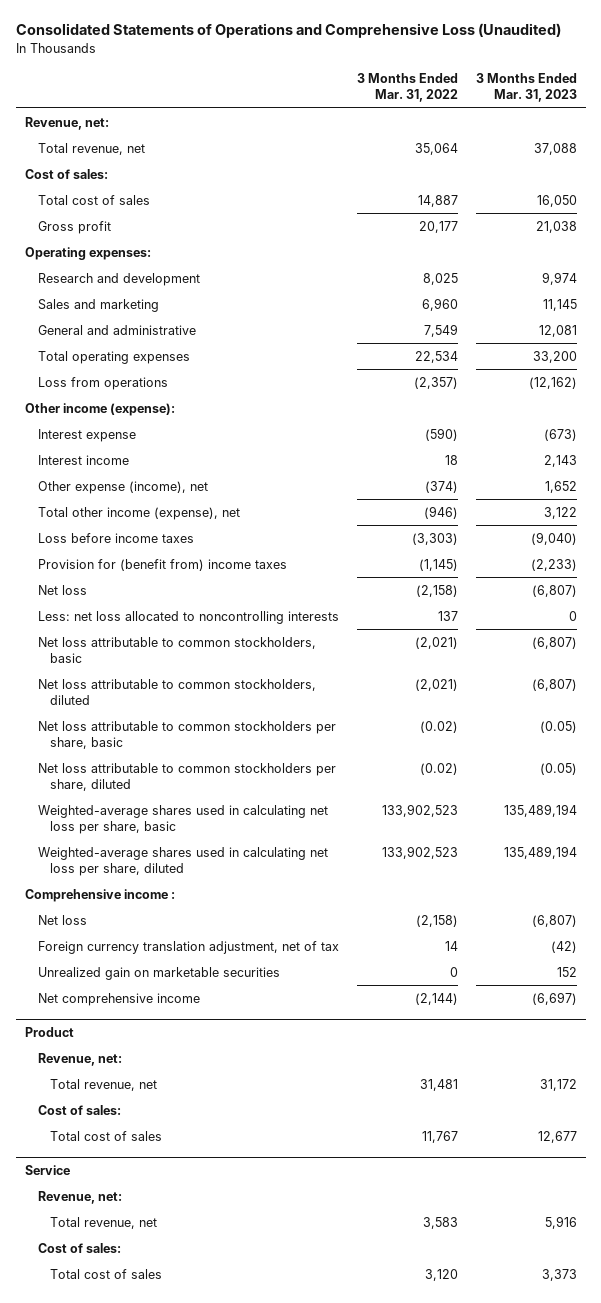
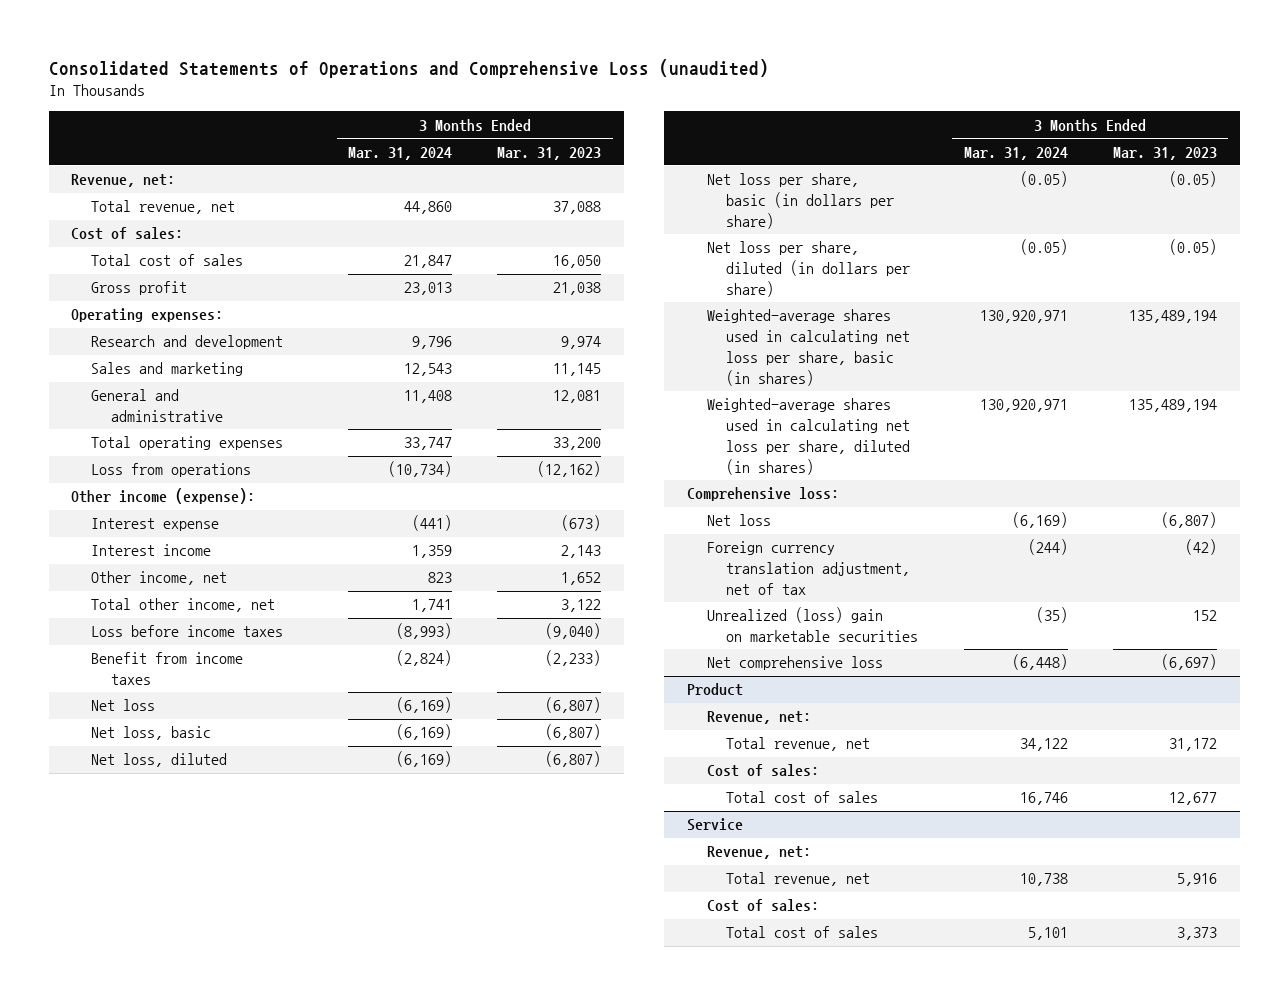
- Consolidated Statements of Operations and Comprehensive Loss (Unaudited)
+ Consolidated Statements of Operations and Comprehensive Loss (unaudited)
- | 3 Months Ended Mar. 31, 2022 | 3 Months Ended Mar. 31, 2023
+ | 3 Months Ended Mar. 31, 2024 | 3 Months Ended Mar. 31, 2023
- Other expense (income), net | (374) | 1,652
- Total other income (expense), net | (946) | 3,122
+ Other income, net | 823 | 1,652
+ Total other income, net | 1,741 | 3,122
- Provision for (benefit from) income taxes | (1,145) | (2,233)
+ Benefit from income taxes | (2,824) | (2,233)
- Less: net loss allocated to noncontrolling interests | 137 | 0
- Net loss attributable to common stockholders, basic | (2,021) | (6,807)
- Net loss attributable to common stockholders, diluted | (2,021) | (6,807)
- Net loss attributable to common stockholders per share, basic | (0.02) | (0.05)
- Net loss attributable to common stockholders per share, diluted | (0.02) | (0.05)
- Weighted-average shares used in calculating net loss per share, basic | 133,902,523 | 135,489,194
- Weighted-average shares used in calculating net loss per share, diluted | 133,902,523 | 135,489,194
- Comprehensive income :
+ Net loss, basic | (6,169) | (6,807)
+ Net loss, diluted | (6,169) | (6,807)
+ Net loss per share, basic (in dollars per share) | (0.05) | (0.05)
+ Net loss per share, diluted (in dollars per share) | (0.05) | (0.05)
+ Weighted-average shares used in calculating net loss per share, basic (in shares) | 130,920,971 | 135,489,194
+ Weighted-average shares used in calculating net loss per share, diluted (in shares) | 130,920,971 | 135,489,194
+ Comprehensive loss:
- Unrealized gain on marketable securities | 0 | 152
- Net comprehensive income | (2,144) | (6,697)
+ Unrealized (loss) gain on marketable securities | (35) | 152
+ Net comprehensive loss | (6,448) | (6,697)

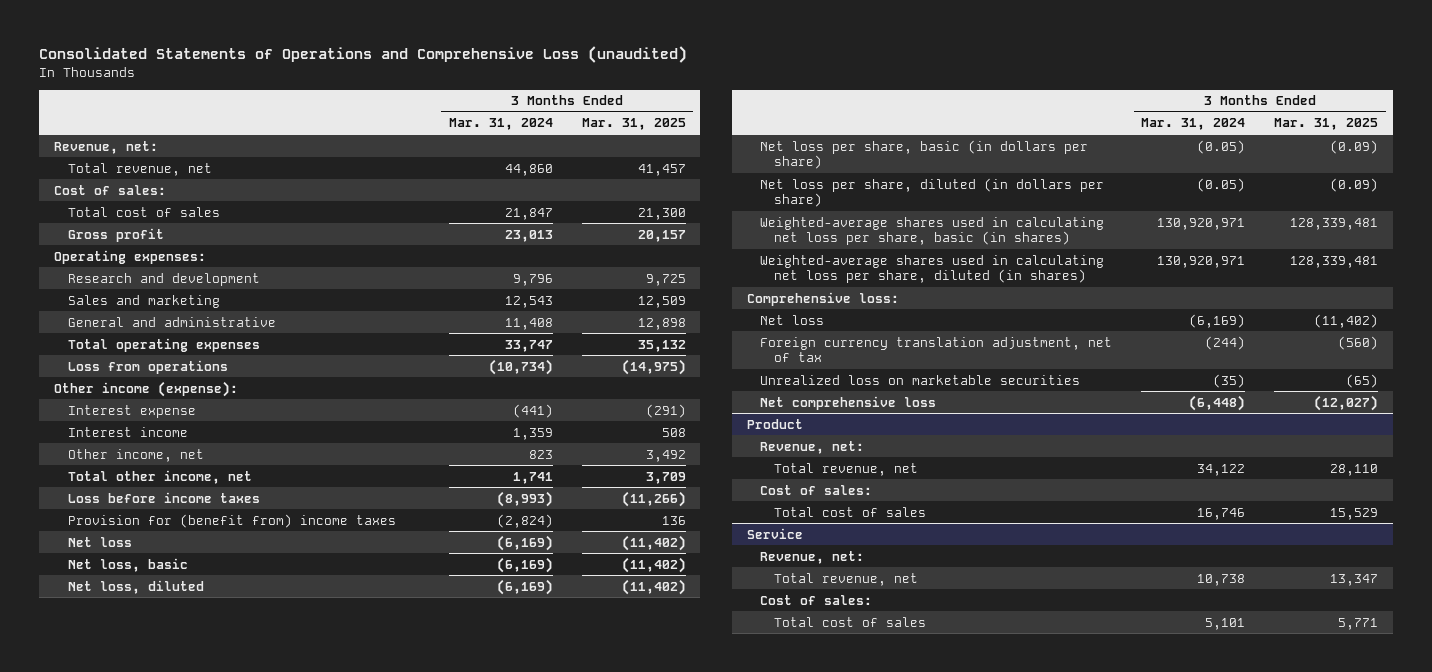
- | 3 Months Ended Mar. 31, 2024 | 3 Months Ended Mar. 31, 2023
+ | 3 Months Ended Mar. 31, 2024 | 3 Months Ended Mar. 31, 2025
- Benefit from income taxes | (2,824) | (2,233)
+ Provision for (benefit from) income taxes | (2,824) | 136
- Unrealized (loss) gain on marketable securities | (35) | 152
+ Unrealized loss on marketable securities | (35) | (65)

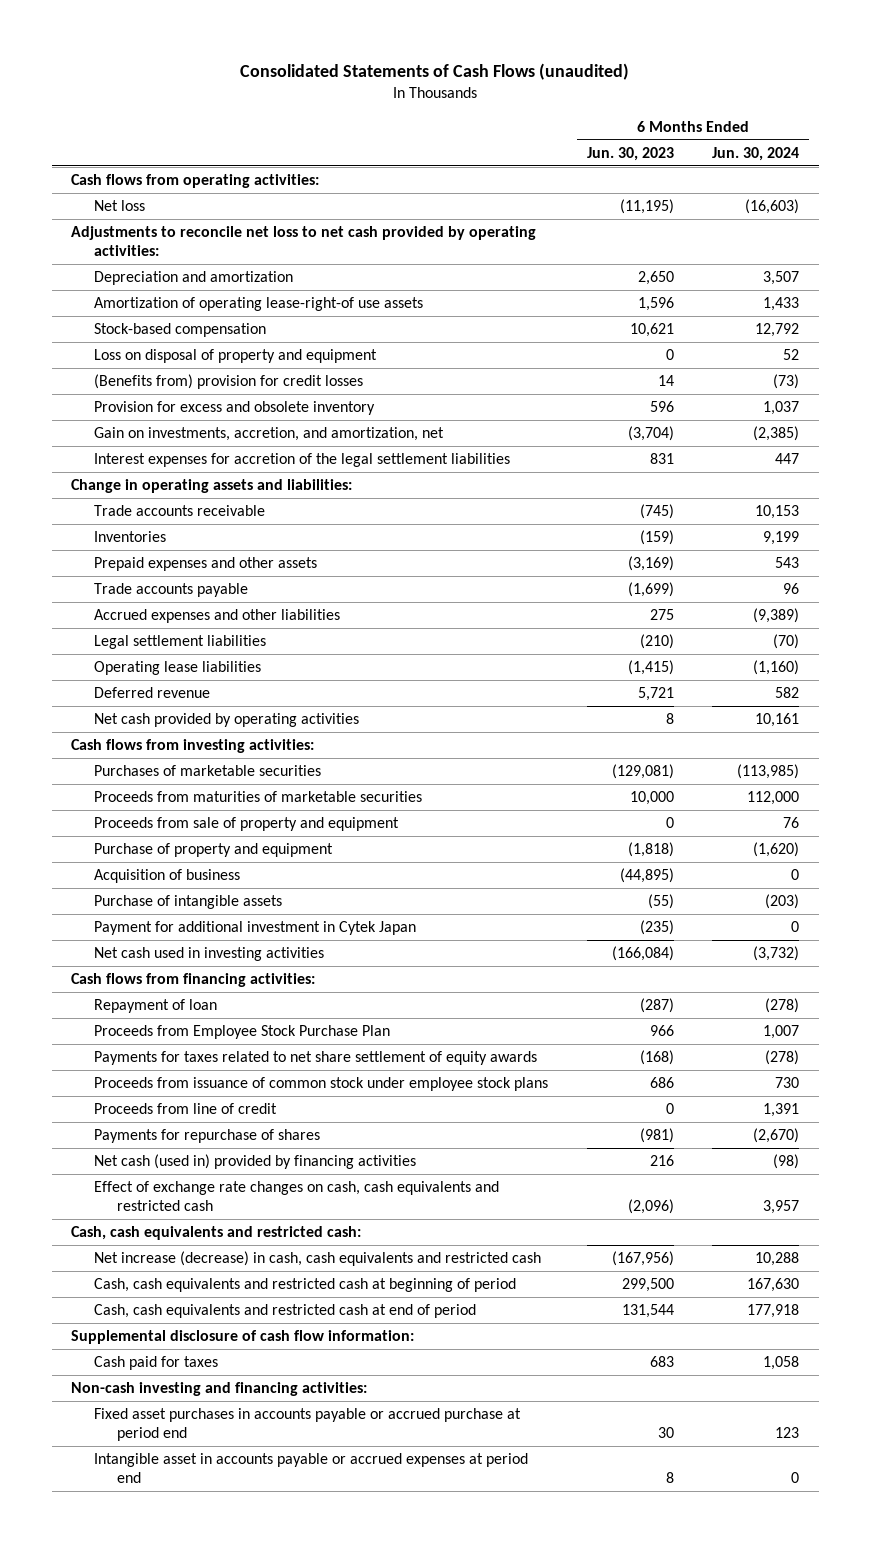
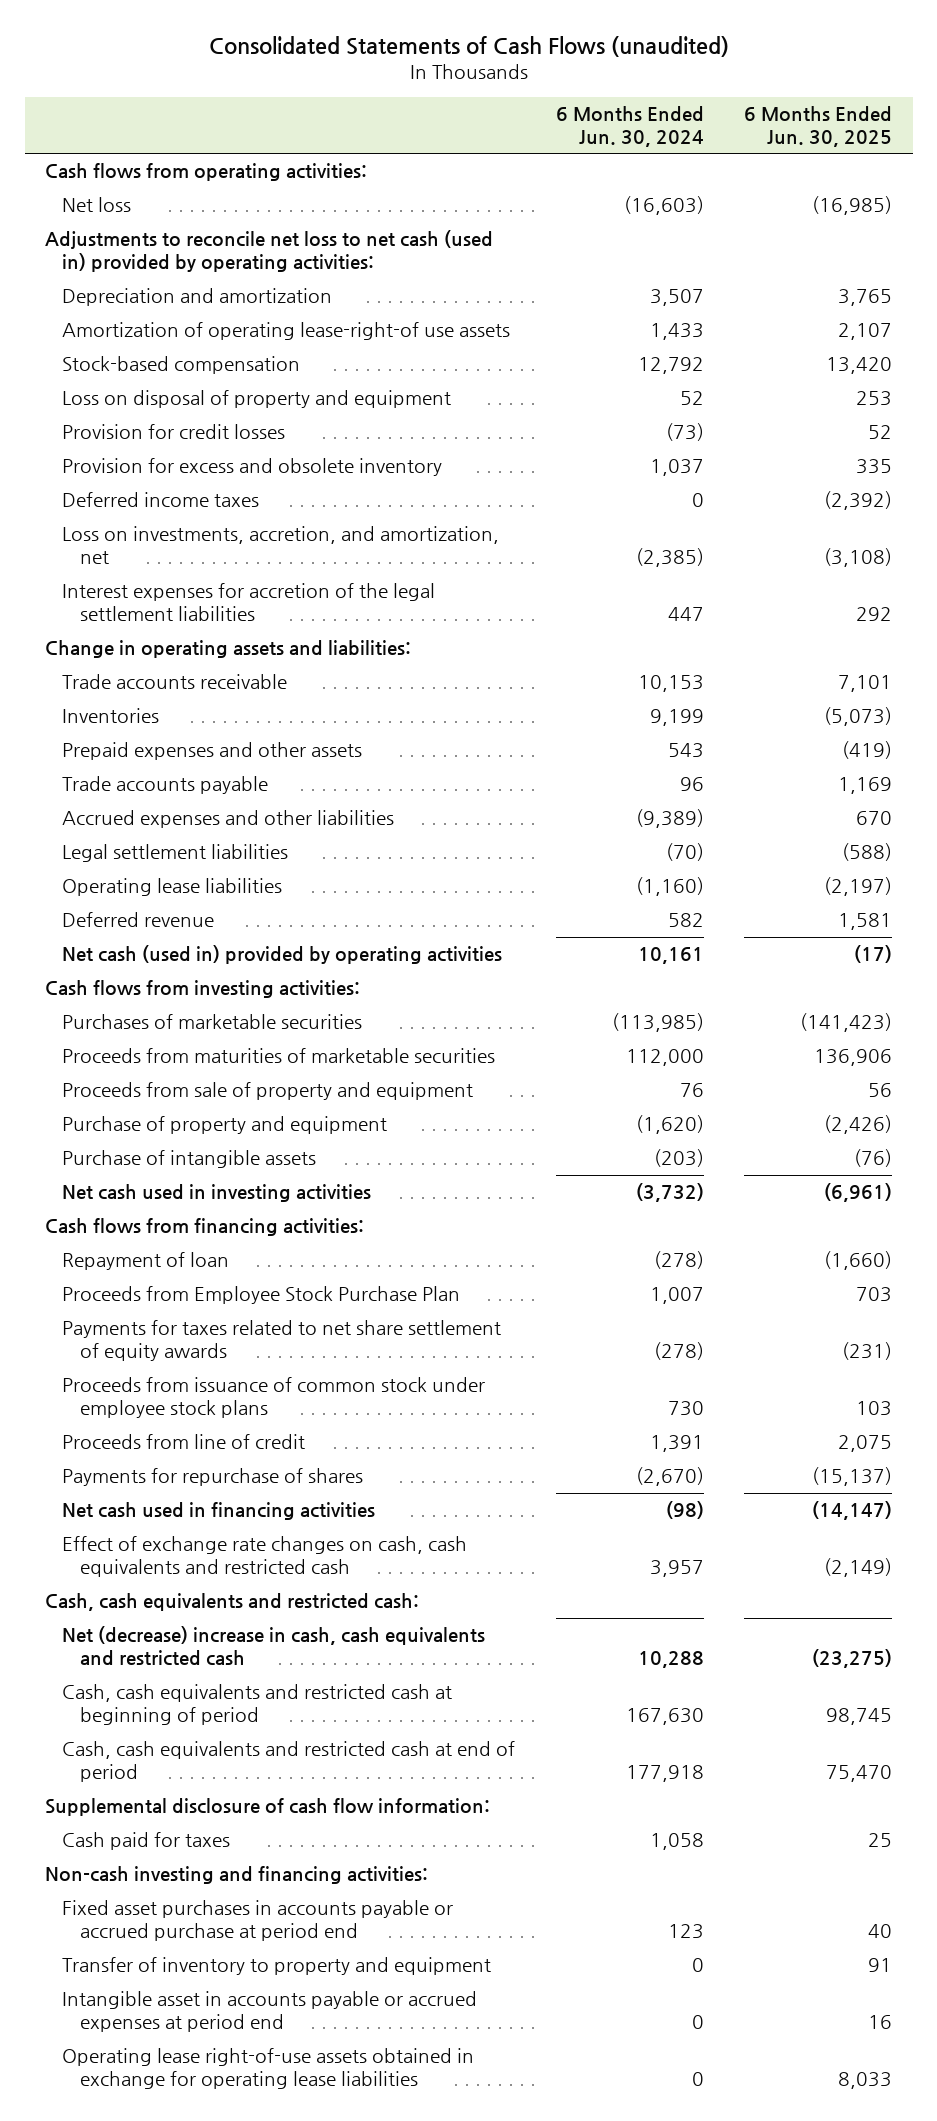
- | 6 Months Ended Jun. 30, 2023 | 6 Months Ended Jun. 30, 2024
+ | 6 Months Ended Jun. 30, 2024 | 6 Months Ended Jun. 30, 2025
- Adjustments to reconcile net loss to net cash provided by operating activities:
+ Adjustments to reconcile net loss to net cash (used in) provided by operating activities:
- (Benefits from) provision for credit losses | 14 | (73)
+ Provision for credit losses | (73) | 52
- Gain on investments, accretion, and amortization, net | (3,704) | (2,385)
+ Deferred income taxes | 0 | (2,392)
+ Loss on investments, accretion, and amortization, net | (2,385) | (3,108)
- Net cash provided by operating activities | 8 | 10,161
+ Net cash (used in) provided by operating activities | 10,161 | (17)
- Acquisition of business | (44,895) | 0
- Payment for additional investment in Cytek Japan | (235) | 0
- Net cash (used in) provided by financing activities | 216 | (98)
+ Net cash used in financing activities | (98) | (14,147)
- Net increase (decrease) in cash, cash equivalents and restricted cash | (167,956) | 10,288
+ Net (decrease) increase in cash, cash equivalents and restricted cash | 10,288 | (23,275)
+ Transfer of inventory to property and equipment | 0 | 91
+ Operating lease right-of-use assets obtained in exchange for operating lease liabilities | 0 | 8,033

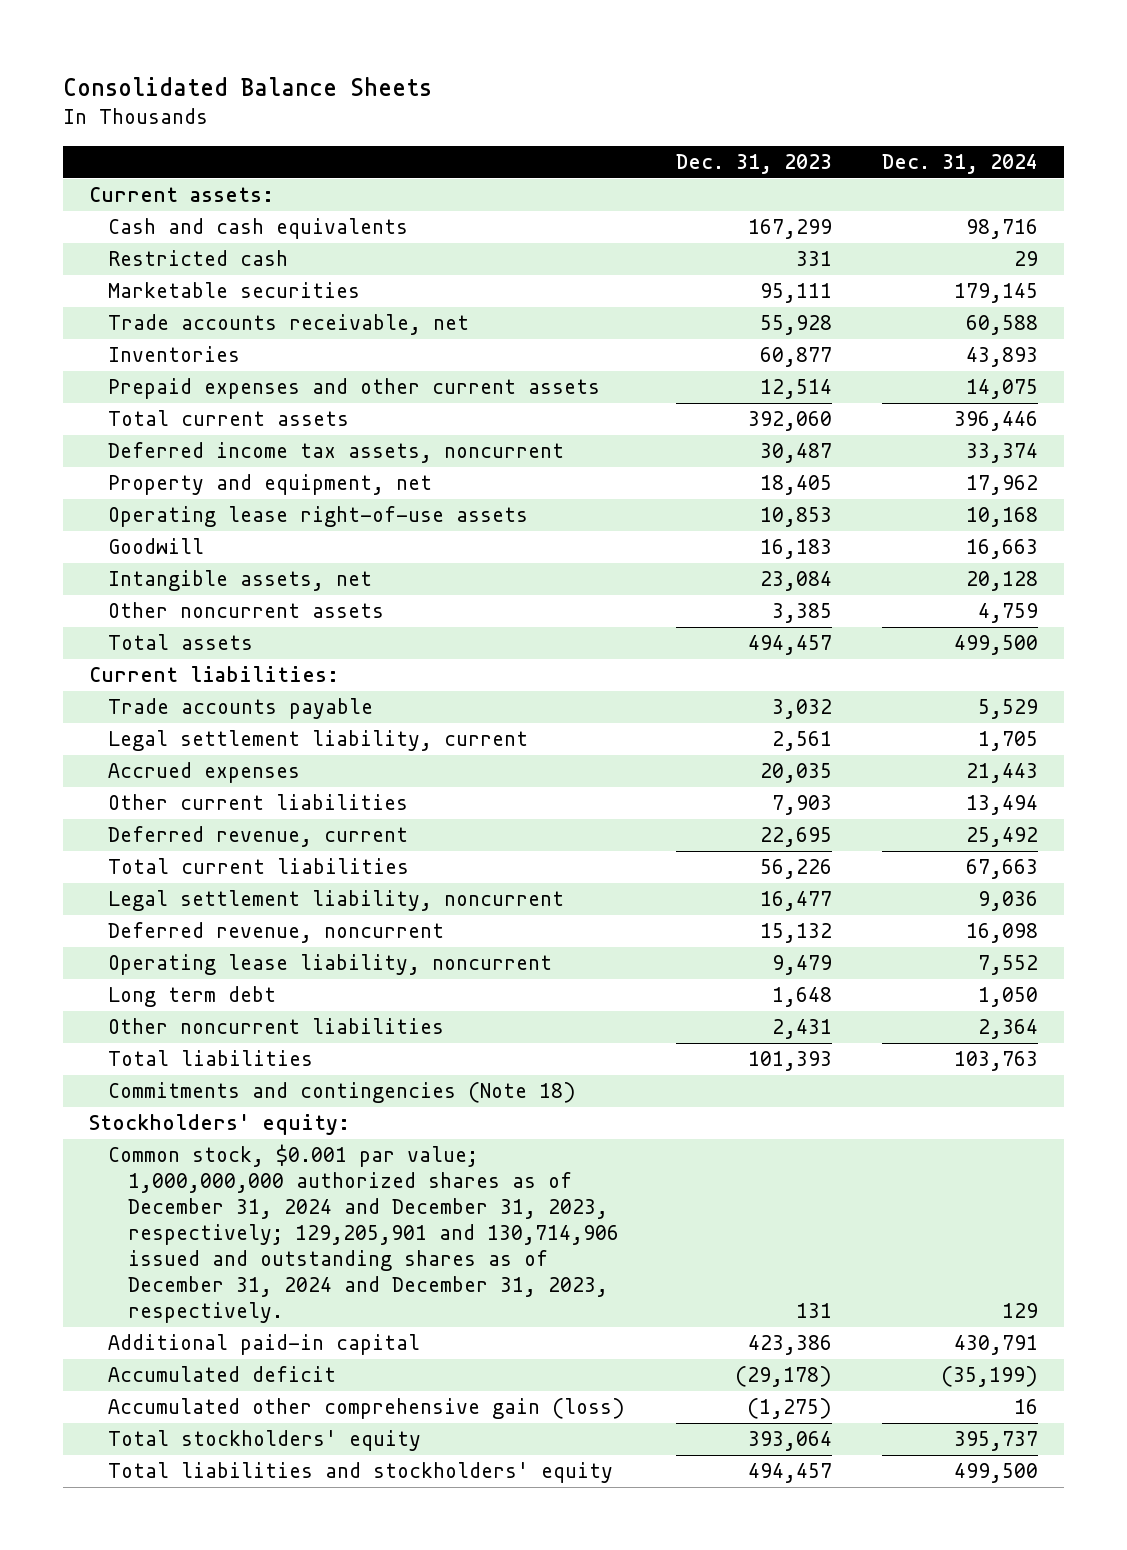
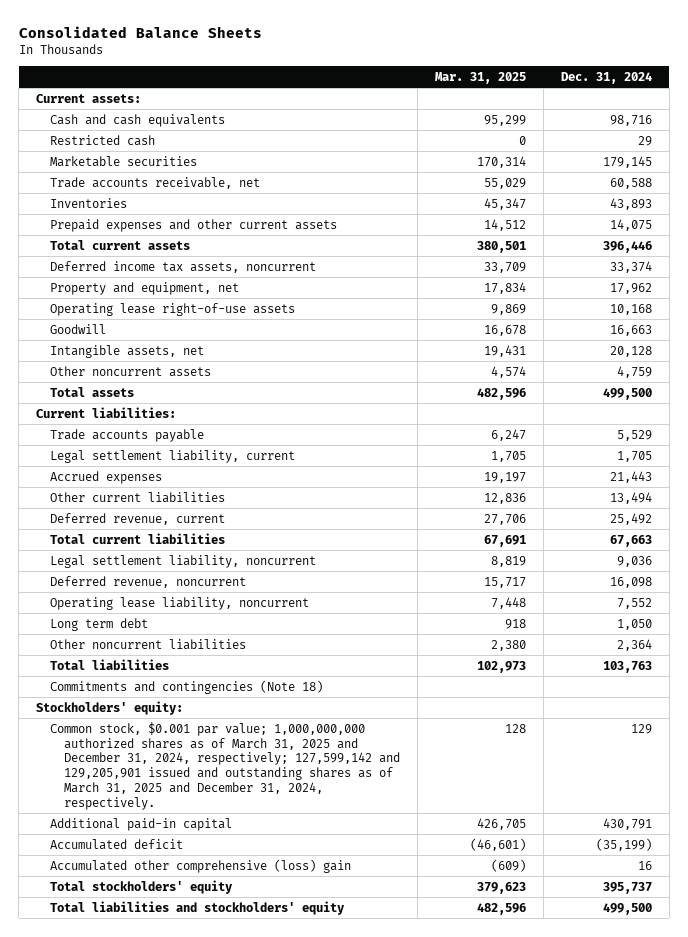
- | Dec. 31, 2023 | Dec. 31, 2024
+ | Mar. 31, 2025 | Dec. 31, 2024
- Common stock, $0.001 par value; 1,000,000,000 authorized shares as of December 31, 2024 and December 31, 2023, respectively; 129,205,901 and 130,714,906 issued and outstanding shares as of December 31, 2024 and December 31, 2023, respectively. | 131 | 129
+ Common stock, $0.001 par value; 1,000,000,000 authorized shares as of March 31, 2025 and December 31, 2024, respectively; 127,599,142 and 129,205,901 issued and outstanding shares as of March 31, 2025 and December 31, 2024, respectively. | 128 | 129
- Accumulated other comprehensive gain (loss) | (1,275) | 16
+ Accumulated other comprehensive (loss) gain | (609) | 16

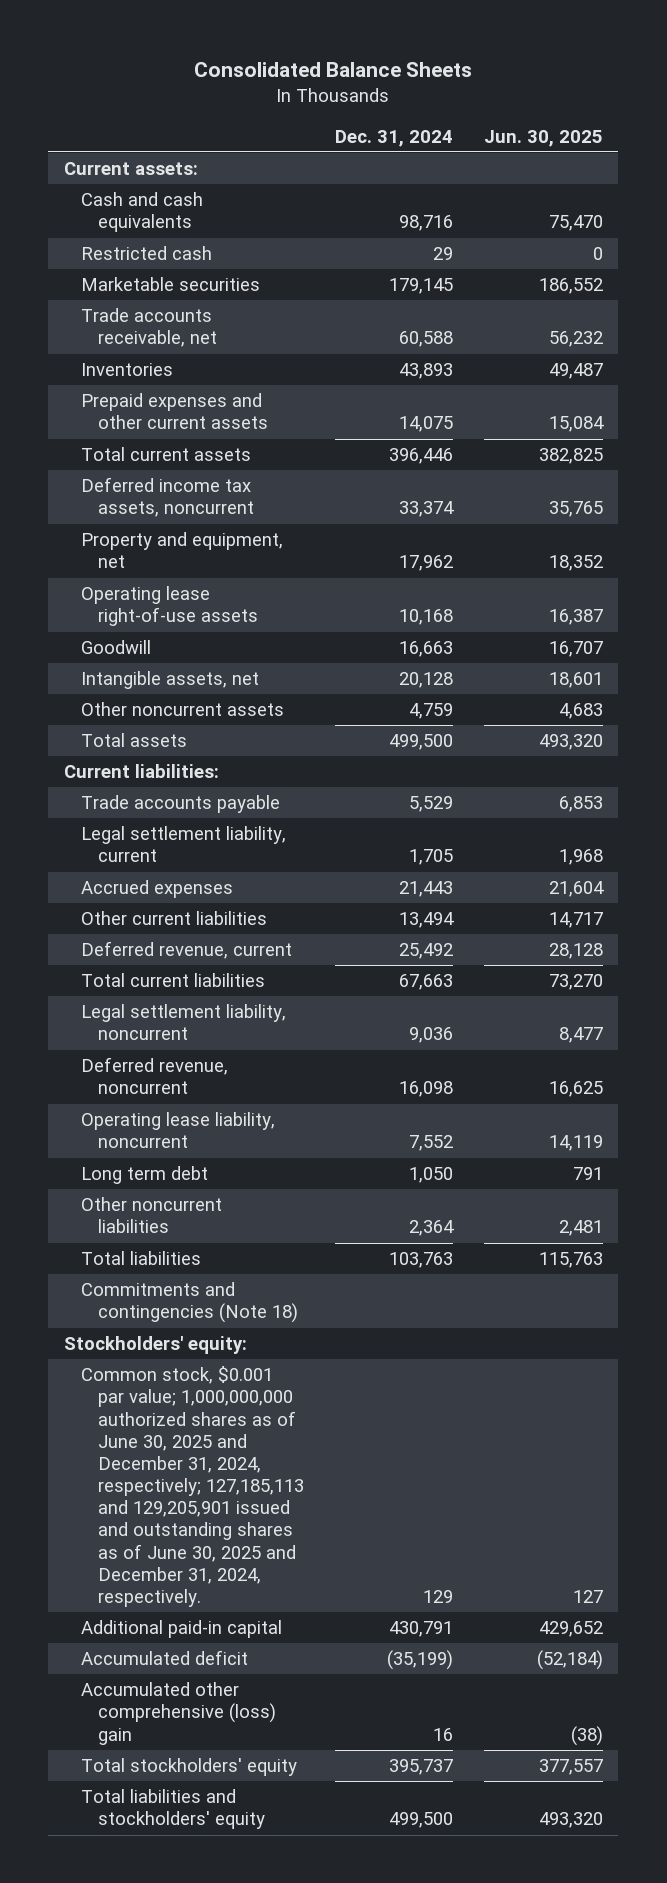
- | Mar. 31, 2025 | Dec. 31, 2024
+ | Dec. 31, 2024 | Jun. 30, 2025
- Common stock, $0.001 par value; 1,000,000,000 authorized shares as of March 31, 2025 and December 31, 2024, respectively; 127,599,142 and 129,205,901 issued and outstanding shares as of March 31, 2025 and December 31, 2024, respectively. | 128 | 129
+ Common stock, $0.001 par value; 1,000,000,000 authorized shares as of June 30, 2025 and December 31, 2024, respectively; 127,185,113 and 129,205,901 issued and outstanding shares as of June 30, 2025 and December 31, 2024, respectively. | 129 | 127

